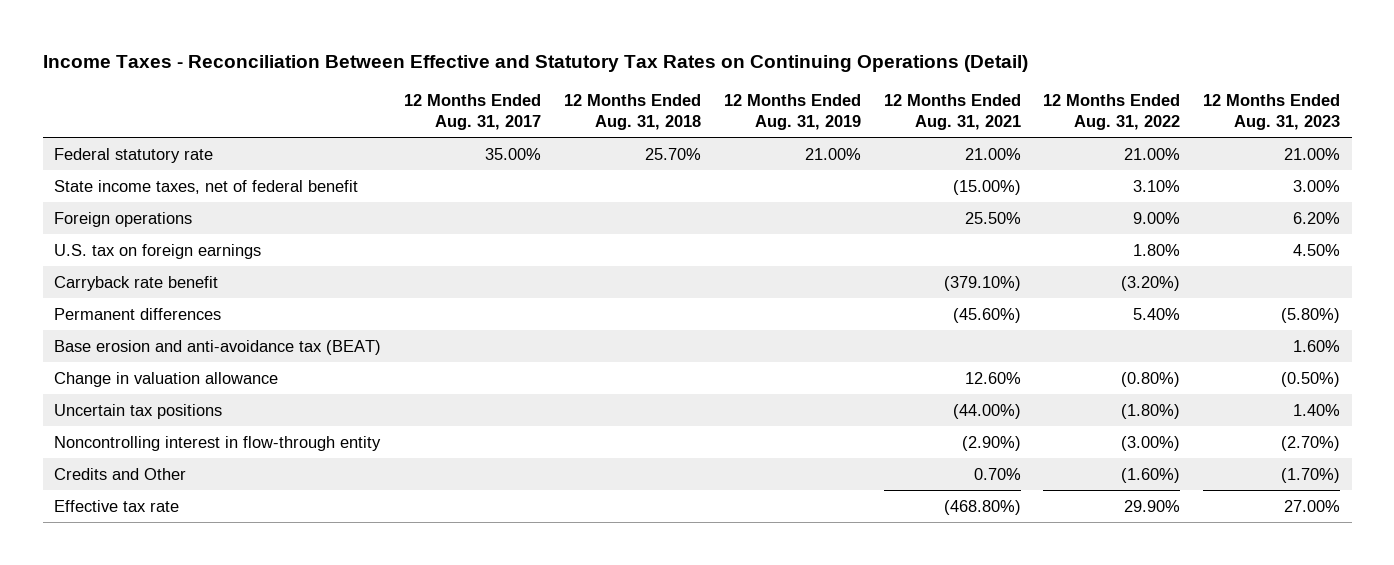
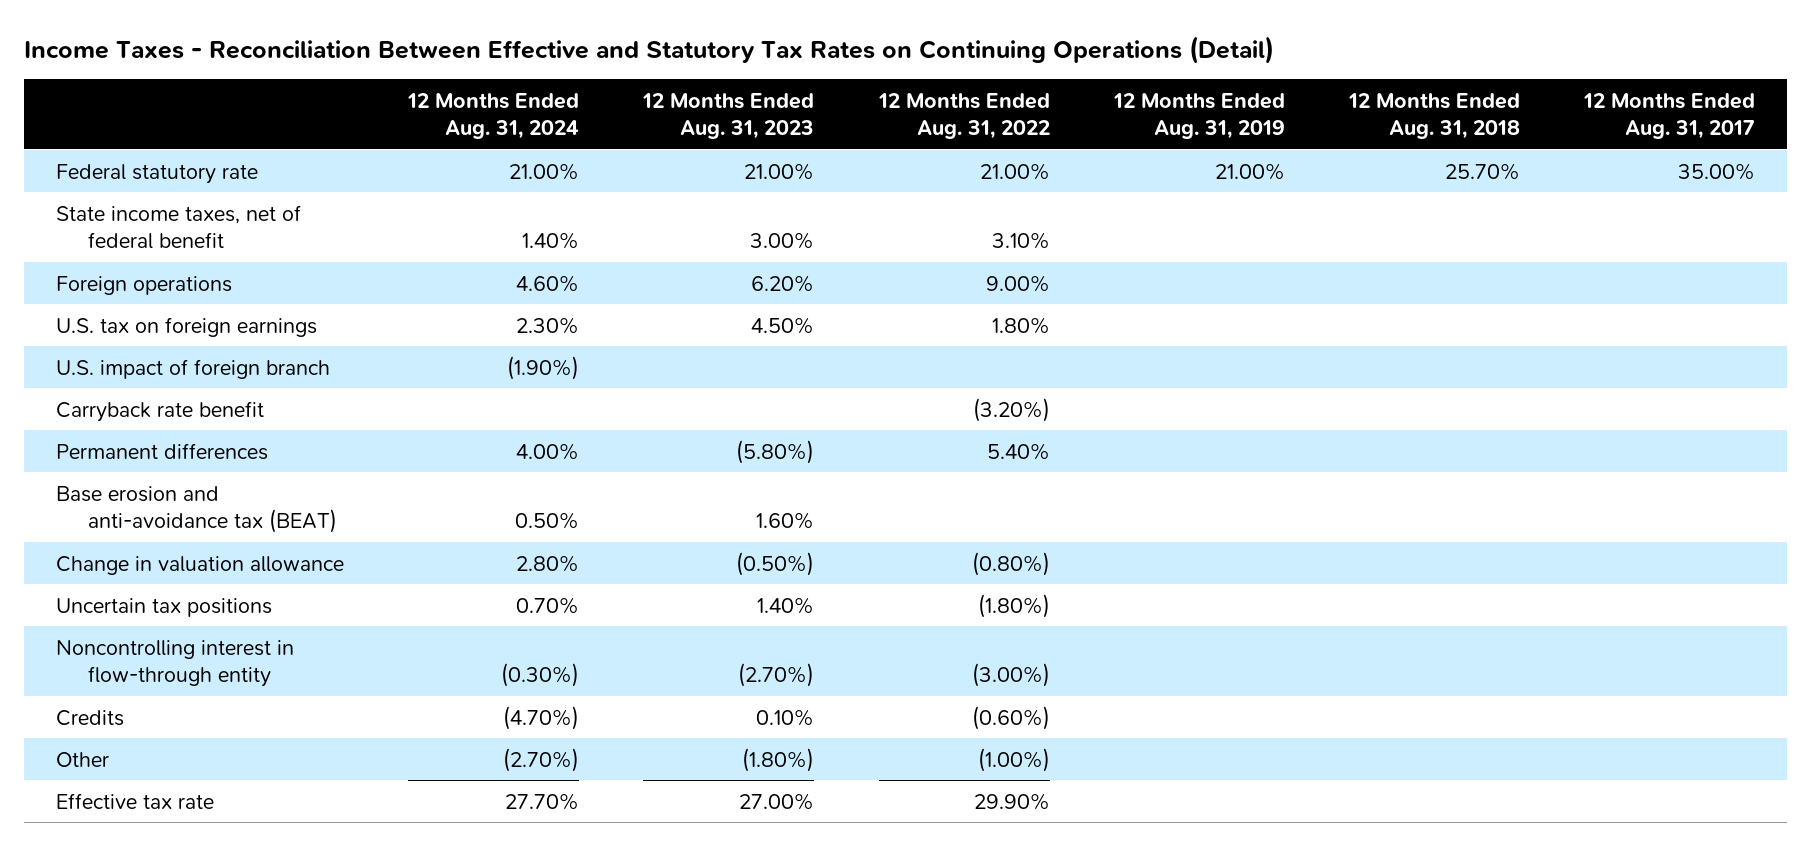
- | 12 Months Ended Aug. 31, 2017 | 12 Months Ended Aug. 31, 2018 | 12 Months Ended Aug. 31, 2019 | 12 Months Ended Aug. 31, 2021 | 12 Months Ended Aug. 31, 2022 | 12 Months Ended Aug. 31, 2023
+ | 12 Months Ended Aug. 31, 2024 | 12 Months Ended Aug. 31, 2023 | 12 Months Ended Aug. 31, 2022 | 12 Months Ended Aug. 31, 2019 | 12 Months Ended Aug. 31, 2018 | 12 Months Ended Aug. 31, 2017
+ U.S. impact of foreign branch | (1.90%) | | | | |
- Credits and Other | | | | 0.70% | (1.60%) | (1.70%)
+ Credits | (4.70%) | 0.10% | (0.60%) | | |
+ Other | (2.70%) | (1.80%) | (1.00%) | | |

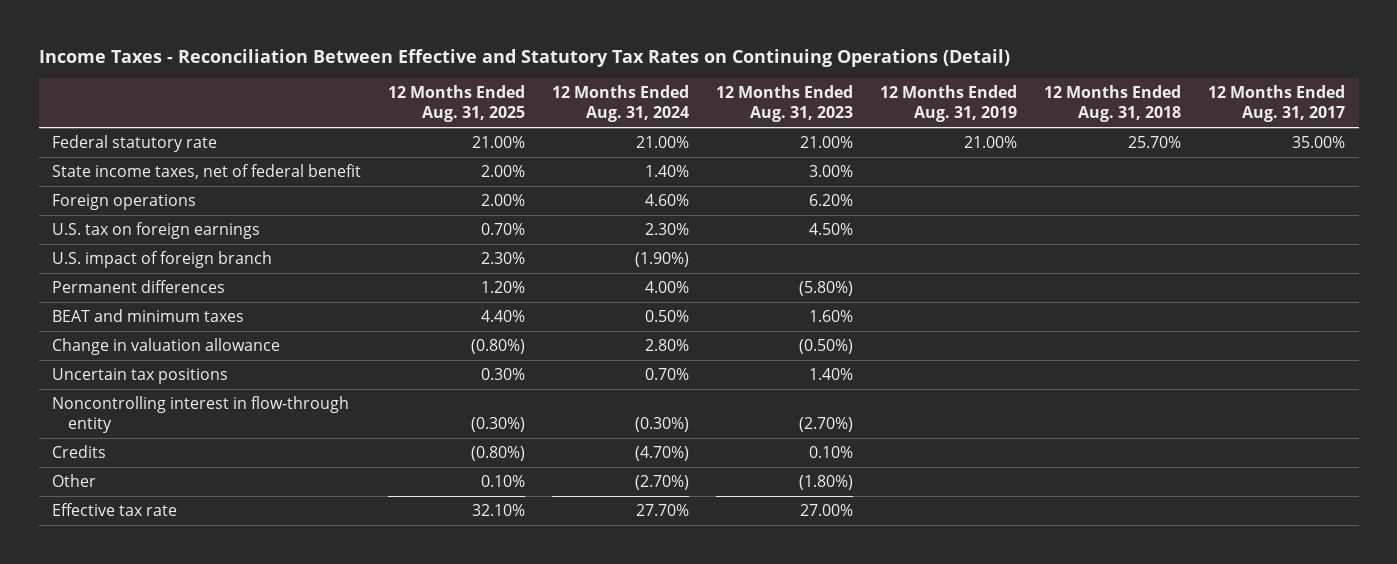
- | 12 Months Ended Aug. 31, 2024 | 12 Months Ended Aug. 31, 2023 | 12 Months Ended Aug. 31, 2022 | 12 Months Ended Aug. 31, 2019 | 12 Months Ended Aug. 31, 2018 | 12 Months Ended Aug. 31, 2017
+ | 12 Months Ended Aug. 31, 2025 | 12 Months Ended Aug. 31, 2024 | 12 Months Ended Aug. 31, 2023 | 12 Months Ended Aug. 31, 2019 | 12 Months Ended Aug. 31, 2018 | 12 Months Ended Aug. 31, 2017
- Carryback rate benefit | | | (3.20%) | | |
- Base erosion and anti-avoidance tax (BEAT) | 0.50% | 1.60% | | | |
+ BEAT and minimum taxes | 4.40% | 0.50% | 1.60% | | |

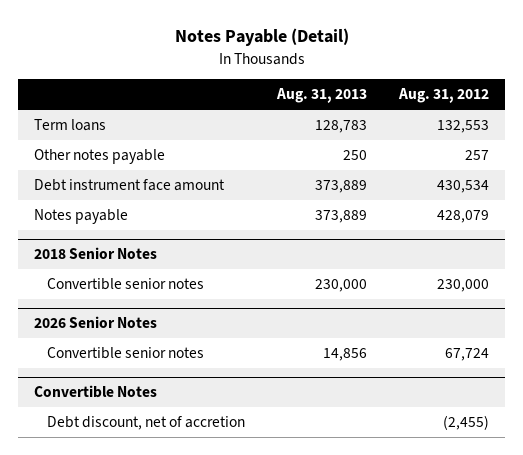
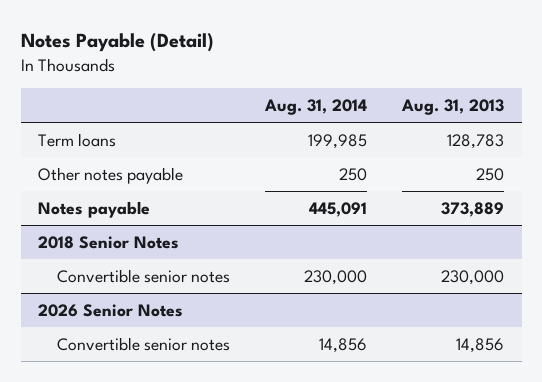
- | Aug. 31, 2013 | Aug. 31, 2012
+ | Aug. 31, 2014 | Aug. 31, 2013
- Debt instrument face amount | 373,889 | 430,534
- Convertible Notes
- Debt discount, net of accretion | | (2,455)

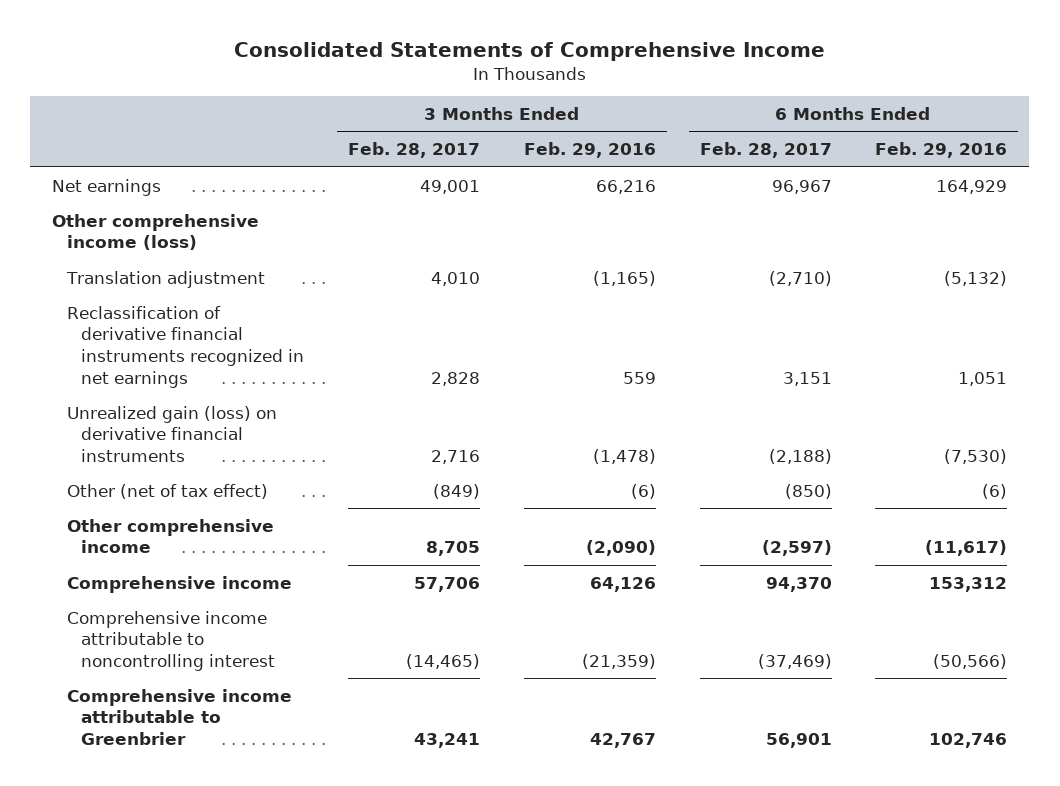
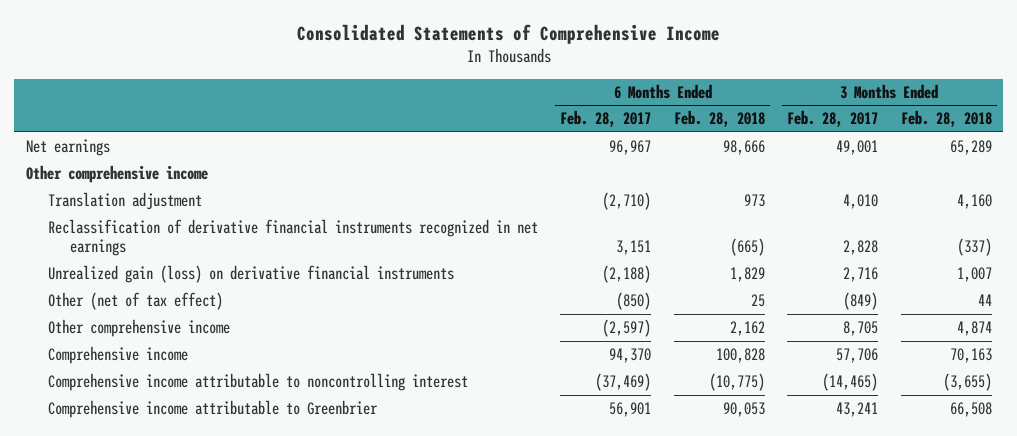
- | 3 Months Ended Feb. 28, 2017 | 3 Months Ended Feb. 29, 2016 | 6 Months Ended Feb. 28, 2017 | 6 Months Ended Feb. 29, 2016
+ | 6 Months Ended Feb. 28, 2017 | 6 Months Ended Feb. 28, 2018 | 3 Months Ended Feb. 28, 2017 | 3 Months Ended Feb. 28, 2018
- Other comprehensive income (loss)
+ Other comprehensive income

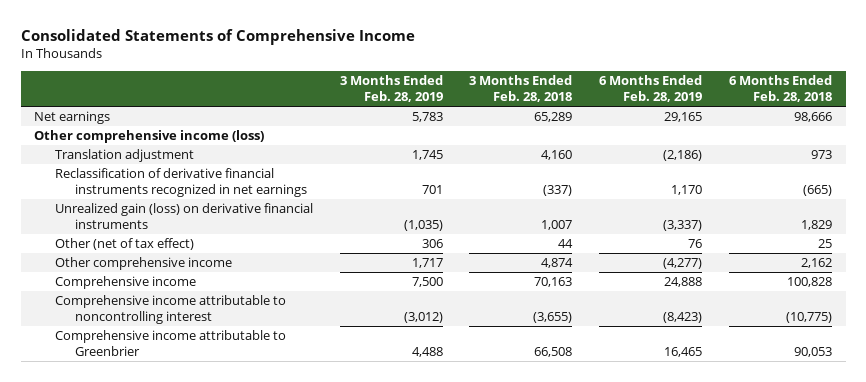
- | 6 Months Ended Feb. 28, 2017 | 6 Months Ended Feb. 28, 2018 | 3 Months Ended Feb. 28, 2017 | 3 Months Ended Feb. 28, 2018
+ | 3 Months Ended Feb. 28, 2019 | 3 Months Ended Feb. 28, 2018 | 6 Months Ended Feb. 28, 2019 | 6 Months Ended Feb. 28, 2018
- Other comprehensive income
+ Other comprehensive income (loss)

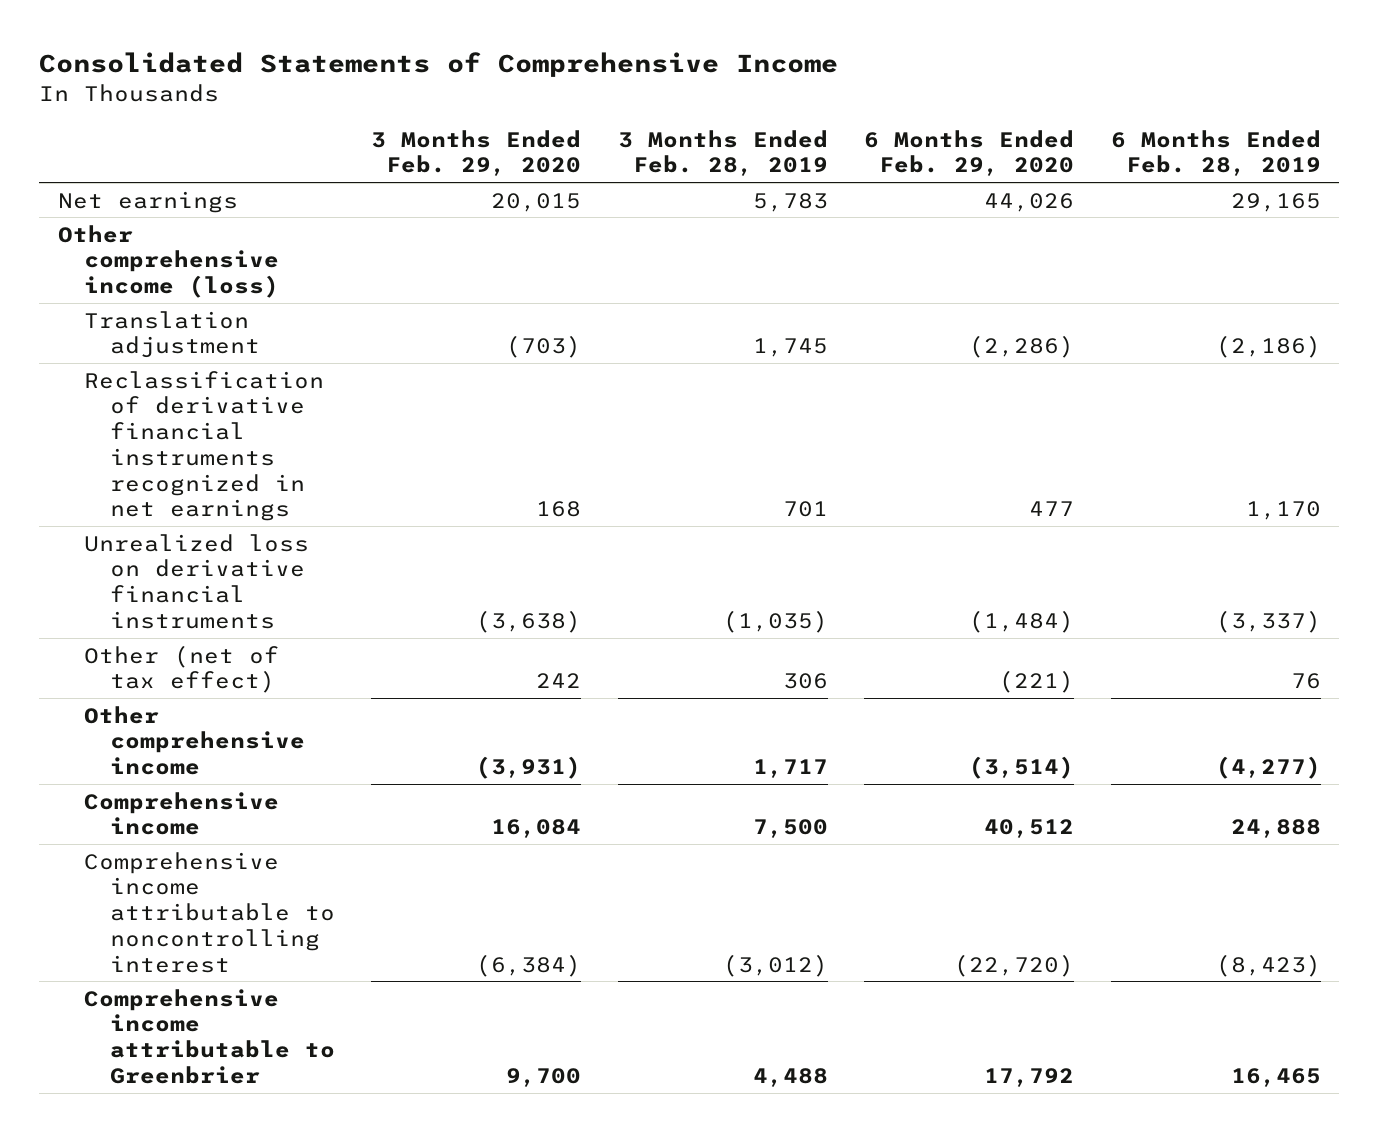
- | 3 Months Ended Feb. 28, 2019 | 3 Months Ended Feb. 28, 2018 | 6 Months Ended Feb. 28, 2019 | 6 Months Ended Feb. 28, 2018
+ | 3 Months Ended Feb. 29, 2020 | 3 Months Ended Feb. 28, 2019 | 6 Months Ended Feb. 29, 2020 | 6 Months Ended Feb. 28, 2019
- Unrealized gain (loss) on derivative financial instruments | (1,035) | 1,007 | (3,337) | 1,829
+ Unrealized loss on derivative financial instruments | (3,638) | (1,035) | (1,484) | (3,337)

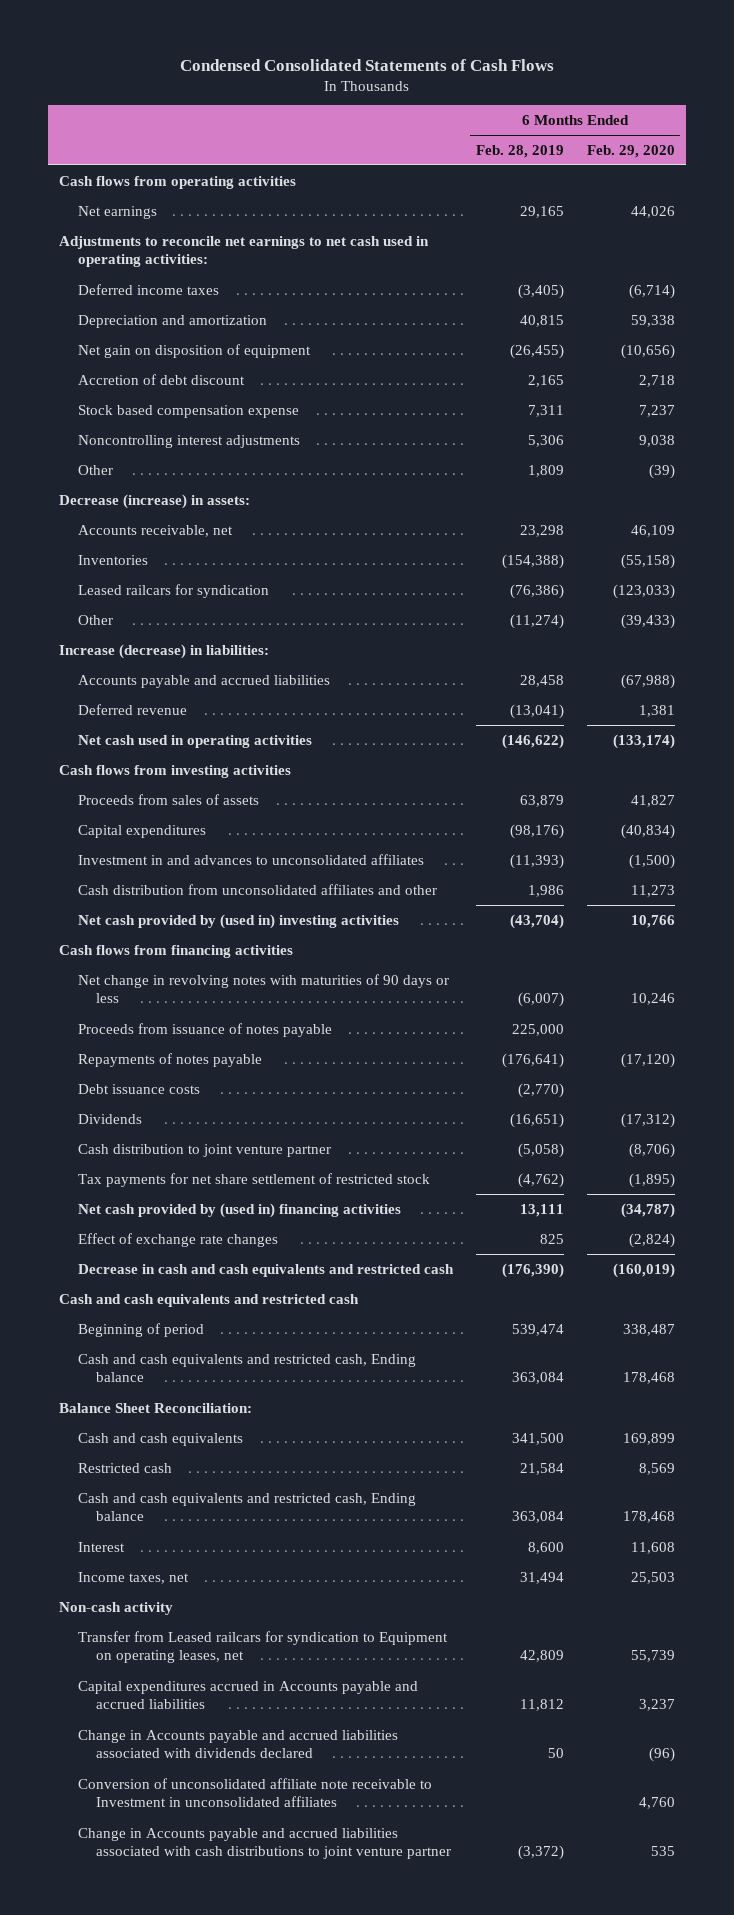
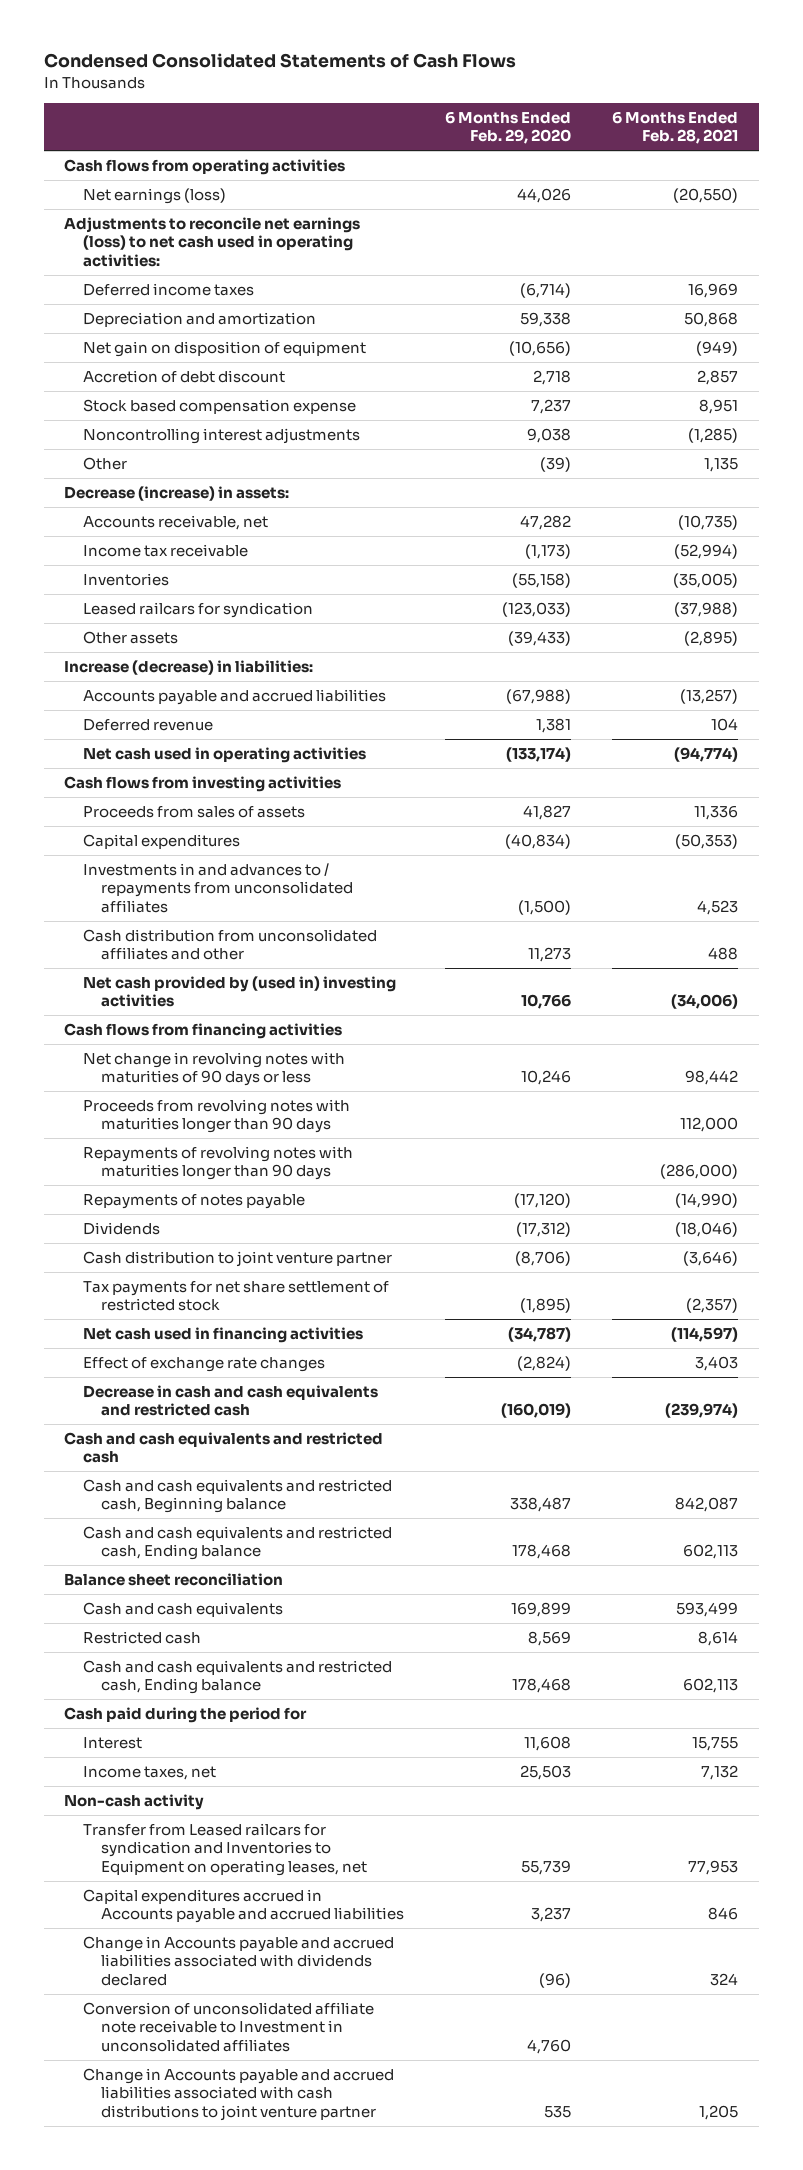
- | 6 Months Ended Feb. 28, 2019 | 6 Months Ended Feb. 29, 2020
+ | 6 Months Ended Feb. 29, 2020 | 6 Months Ended Feb. 28, 2021
- Net earnings | 29,165 | 44,026
- Adjustments to reconcile net earnings to net cash used in operating activities:
+ Net earnings (loss) | 44,026 | (20,550)
+ Adjustments to reconcile net earnings (loss) to net cash used in operating activities:
- Accounts receivable, net | 23,298 | 46,109
+ Accounts receivable, net | 47,282 | (10,735)
+ Income tax receivable | (1,173) | (52,994)
- Other | (11,274) | (39,433)
+ Other assets | (39,433) | (2,895)
- Investment in and advances to unconsolidated affiliates | (11,393) | (1,500)
+ Investments in and advances to / repayments from unconsolidated affiliates | (1,500) | 4,523
- Proceeds from issuance of notes payable | 225,000 |
+ Proceeds from revolving notes with maturities longer than 90 days | | 112,000
+ Repayments of revolving notes with maturities longer than 90 days | | (286,000)
- Debt issuance costs | (2,770) |
- Net cash provided by (used in) financing activities | 13,111 | (34,787)
+ Net cash used in financing activities | (34,787) | (114,597)
- Beginning of period | 539,474 | 338,487
+ Cash and cash equivalents and restricted cash, Beginning balance | 338,487 | 842,087
- Balance Sheet Reconciliation:
+ Balance sheet reconciliation
+ Cash paid during the period for
- Transfer from Leased railcars for syndication to Equipment on operating leases, net | 42,809 | 55,739
+ Transfer from Leased railcars for syndication and Inventories to Equipment on operating leases, net | 55,739 | 77,953

